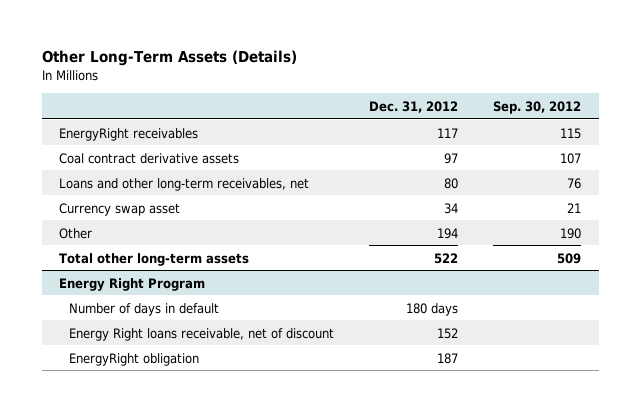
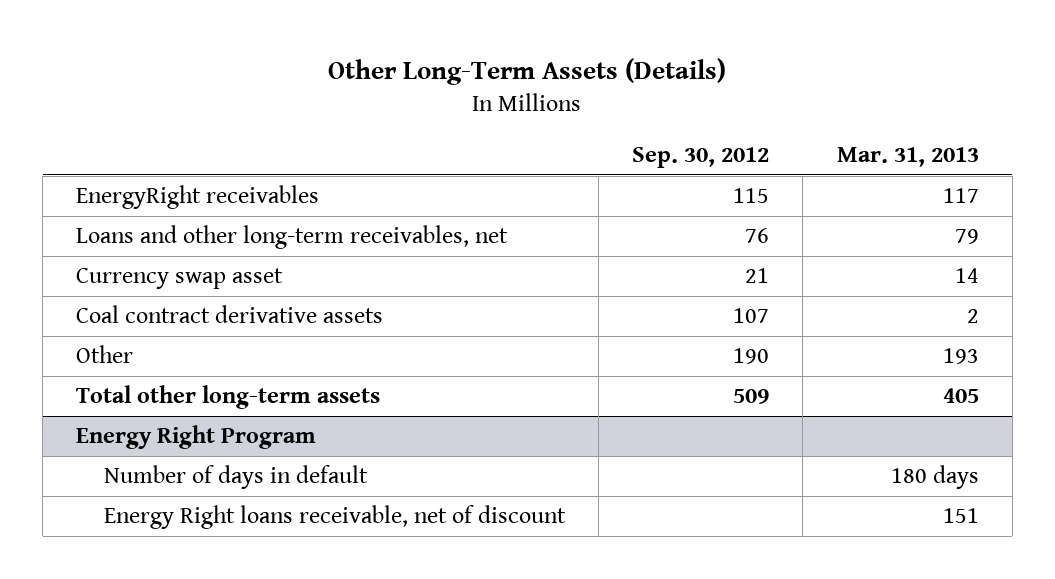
- | Dec. 31, 2012 | Sep. 30, 2012
+ | Sep. 30, 2012 | Mar. 31, 2013
moved down: Coal contract derivative assets | 107 | 2
@ Energy Right Program
- EnergyRight obligation | 187 |

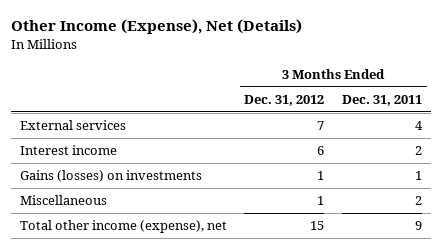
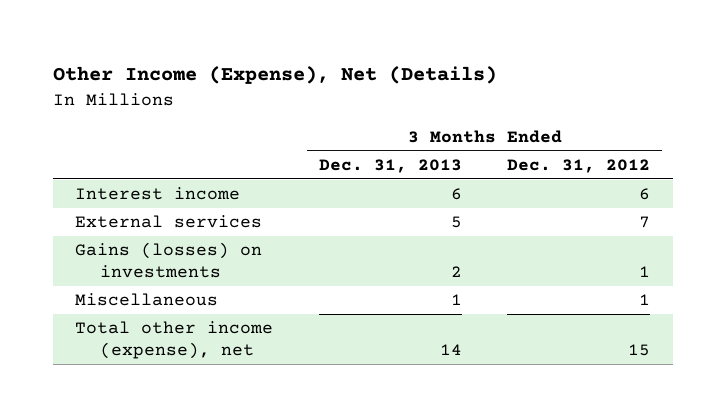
- | 3 Months Ended Dec. 31, 2012 | 3 Months Ended Dec. 31, 2011
+ | 3 Months Ended Dec. 31, 2013 | 3 Months Ended Dec. 31, 2012
moved down: External services | 5 | 7

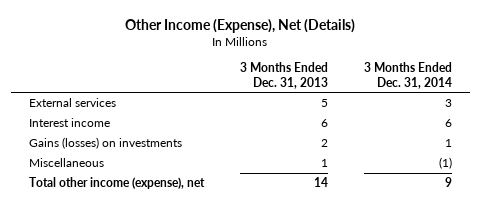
- | 3 Months Ended Dec. 31, 2013 | 3 Months Ended Dec. 31, 2012
+ | 3 Months Ended Dec. 31, 2013 | 3 Months Ended Dec. 31, 2014
moved down: Interest income | 6 | 6

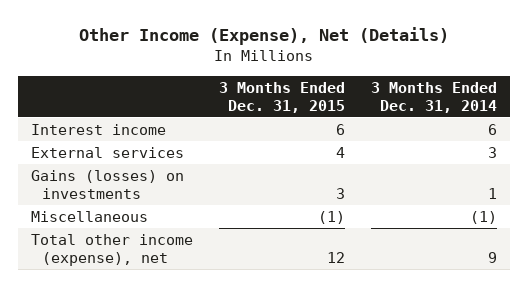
- | 3 Months Ended Dec. 31, 2013 | 3 Months Ended Dec. 31, 2014
+ | 3 Months Ended Dec. 31, 2015 | 3 Months Ended Dec. 31, 2014
moved down: External services | 4 | 3

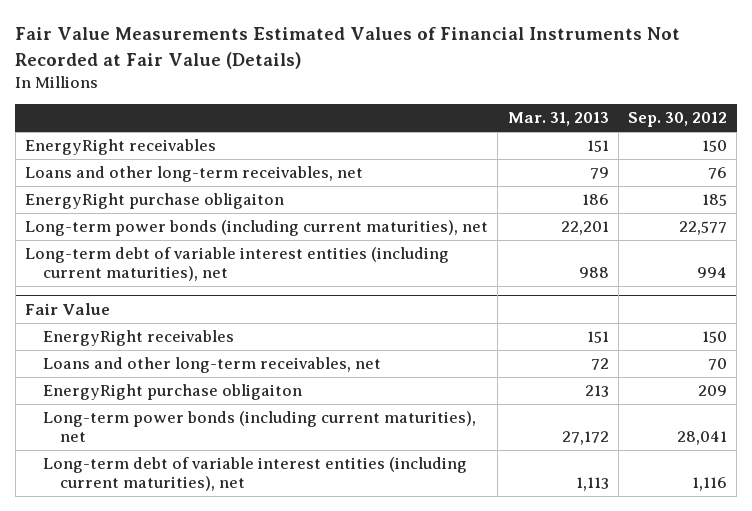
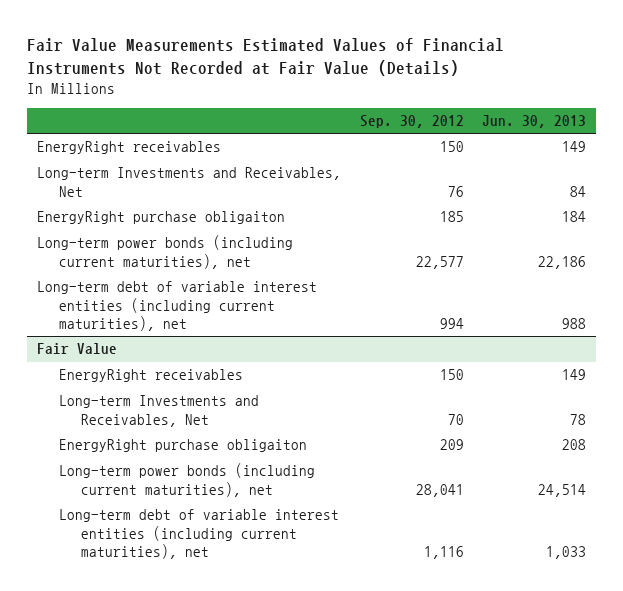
- | Mar. 31, 2013 | Sep. 30, 2012
+ | Sep. 30, 2012 | Jun. 30, 2013
- Loans and other long-term receivables, net | 79 | 76
+ Long-term Investments and Receivables, Net | 76 | 84
@ Fair Value
- Loans and other long-term receivables, net | 72 | 70
+ Long-term Investments and Receivables, Net | 70 | 78

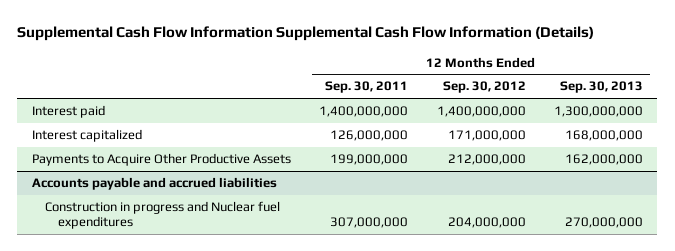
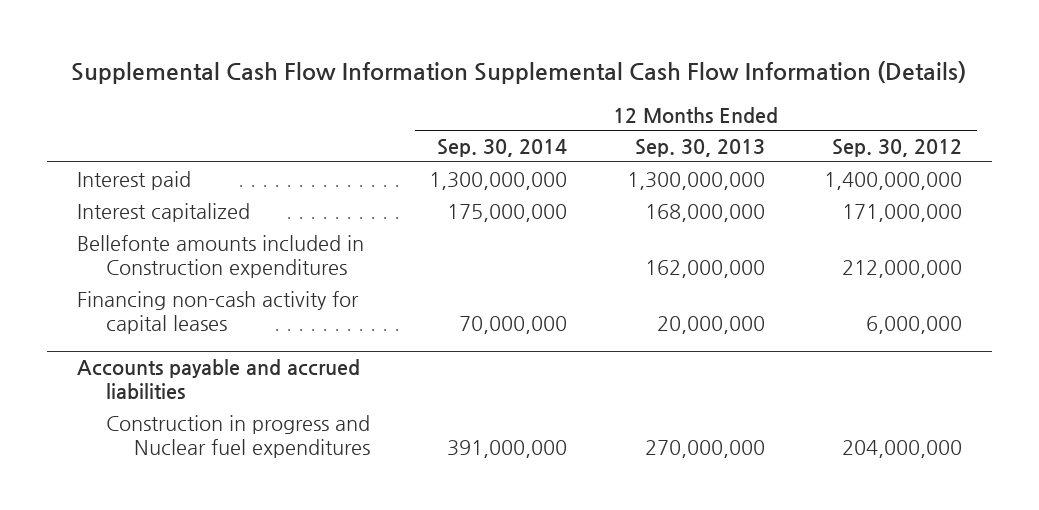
- | 12 Months Ended Sep. 30, 2011 | 12 Months Ended Sep. 30, 2012 | 12 Months Ended Sep. 30, 2013
+ | 12 Months Ended Sep. 30, 2014 | 12 Months Ended Sep. 30, 2013 | 12 Months Ended Sep. 30, 2012
- Payments to Acquire Other Productive Assets | 199,000,000 | 212,000,000 | 162,000,000
+ Bellefonte amounts included in Construction expenditures | | 162,000,000 | 212,000,000
+ Financing non-cash activity for capital leases | 70,000,000 | 20,000,000 | 6,000,000

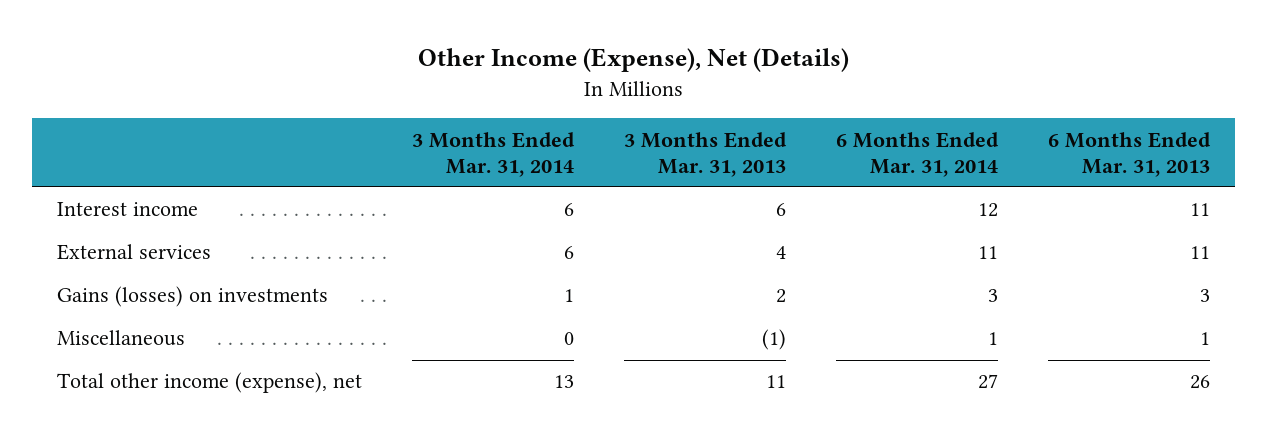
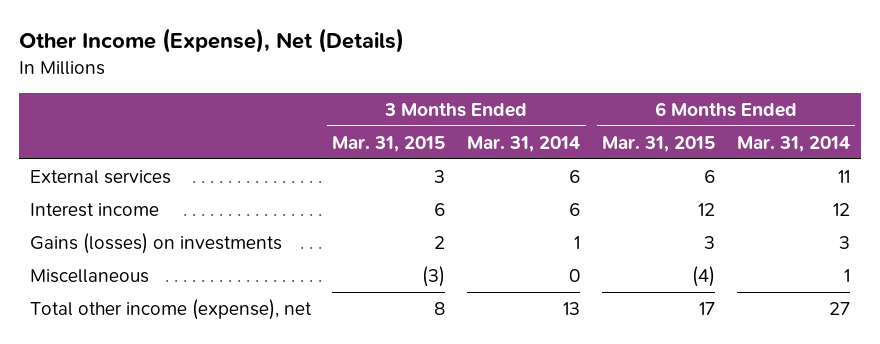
- | 3 Months Ended Mar. 31, 2014 | 3 Months Ended Mar. 31, 2013 | 6 Months Ended Mar. 31, 2014 | 6 Months Ended Mar. 31, 2013
+ | 3 Months Ended Mar. 31, 2015 | 3 Months Ended Mar. 31, 2014 | 6 Months Ended Mar. 31, 2015 | 6 Months Ended Mar. 31, 2014
moved down: Interest income | 6 | 6 | 12 | 12

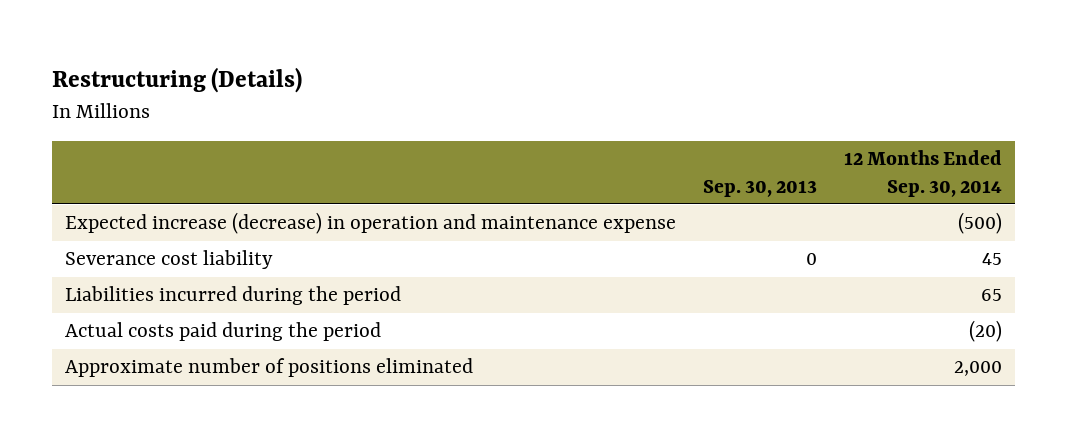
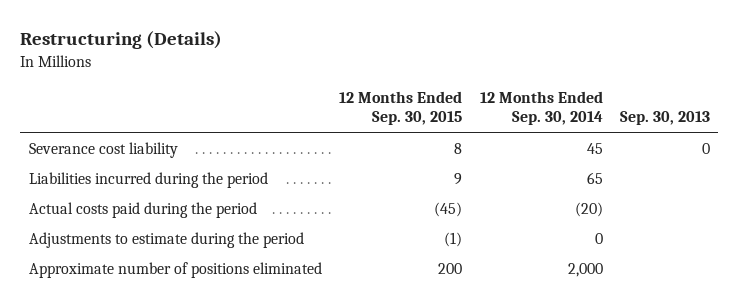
- | Sep. 30, 2013 | 12 Months Ended Sep. 30, 2014
+ | 12 Months Ended Sep. 30, 2015 | 12 Months Ended Sep. 30, 2014 | Sep. 30, 2013
- Expected increase (decrease) in operation and maintenance expense | | (500)
+ Adjustments to estimate during the period | (1) | 0 |

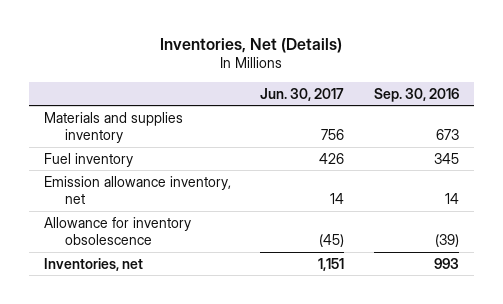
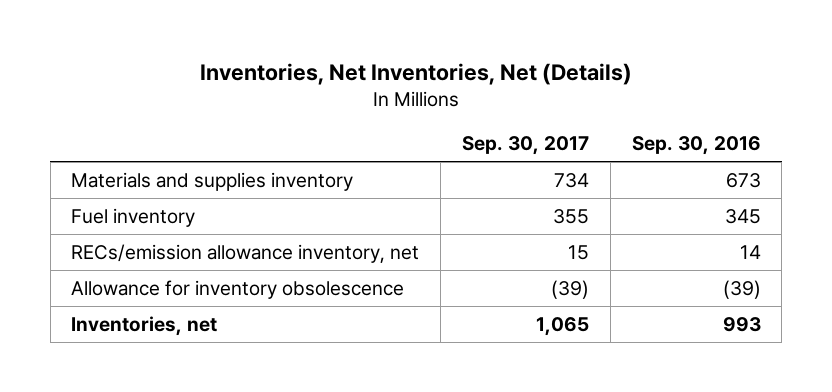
- Inventories, Net (Details)
+ Inventories, Net Inventories, Net (Details)
- | Jun. 30, 2017 | Sep. 30, 2016
+ | Sep. 30, 2017 | Sep. 30, 2016
- Emission allowance inventory, net | 14 | 14
+ RECs/emission allowance inventory, net | 15 | 14

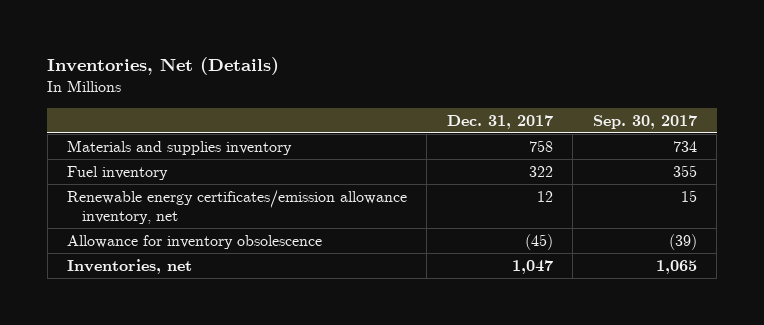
- Inventories, Net Inventories, Net (Details)
+ Inventories, Net (Details)
- | Sep. 30, 2017 | Sep. 30, 2016
+ | Dec. 31, 2017 | Sep. 30, 2017
- RECs/emission allowance inventory, net | 15 | 14
+ Renewable energy certificates/emission allowance inventory, net | 12 | 15

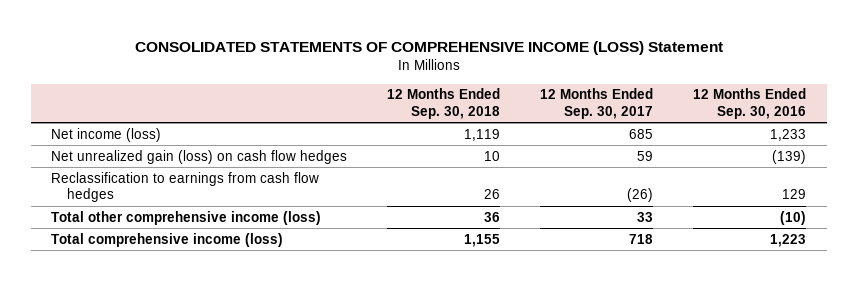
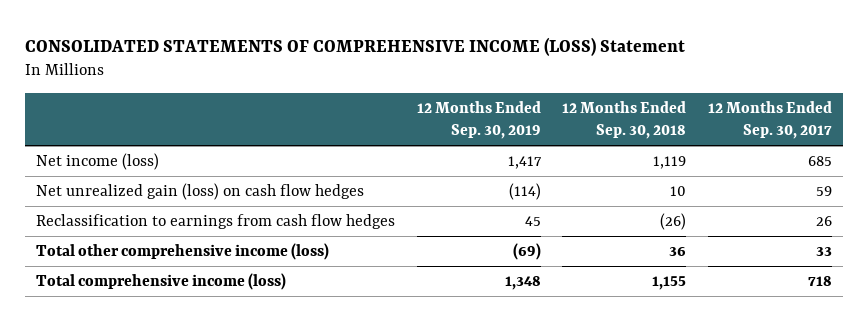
- | 12 Months Ended Sep. 30, 2018 | 12 Months Ended Sep. 30, 2017 | 12 Months Ended Sep. 30, 2016
+ | 12 Months Ended Sep. 30, 2019 | 12 Months Ended Sep. 30, 2018 | 12 Months Ended Sep. 30, 2017
- Reclassification to earnings from cash flow hedges | 26 | (26) | 129
+ Reclassification to earnings from cash flow hedges | 45 | (26) | 26

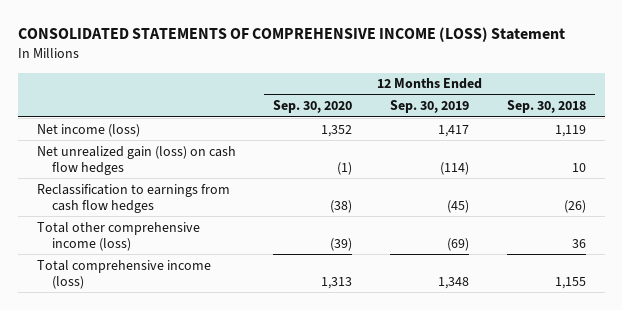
- | 12 Months Ended Sep. 30, 2019 | 12 Months Ended Sep. 30, 2018 | 12 Months Ended Sep. 30, 2017
+ | 12 Months Ended Sep. 30, 2020 | 12 Months Ended Sep. 30, 2019 | 12 Months Ended Sep. 30, 2018
- Reclassification to earnings from cash flow hedges | 45 | (26) | 26
+ Reclassification to earnings from cash flow hedges | (38) | (45) | (26)

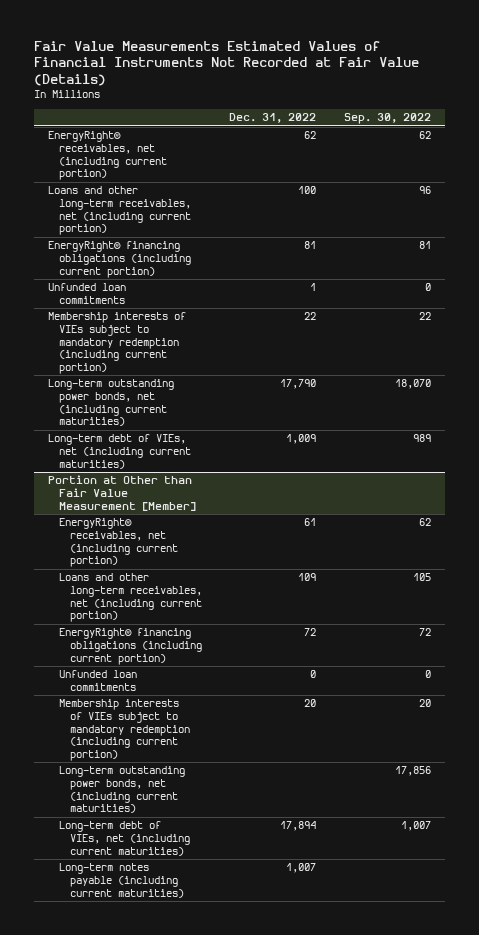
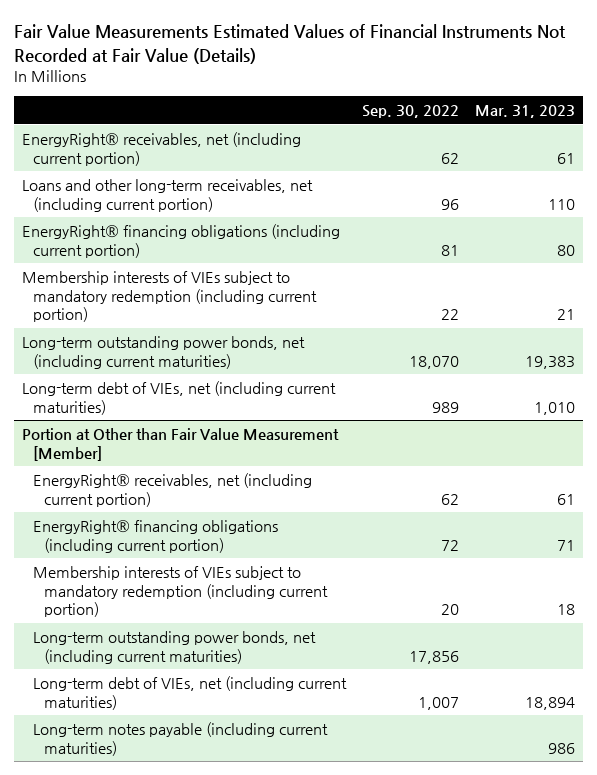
- | Dec. 31, 2022 | Sep. 30, 2022
+ | Sep. 30, 2022 | Mar. 31, 2023
- Unfunded loan commitments | 1 | 0
@ Portion at Other than Fair Value Measurement [Member]
- Loans and other long-term receivables, net (including current portion) | 109 | 105
- Unfunded loan commitments | 0 | 0

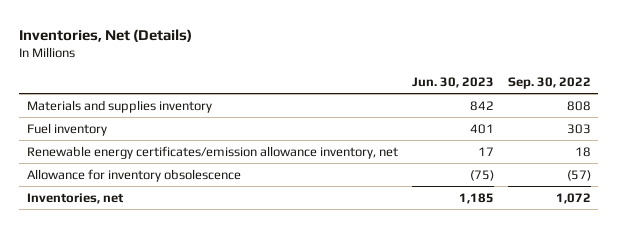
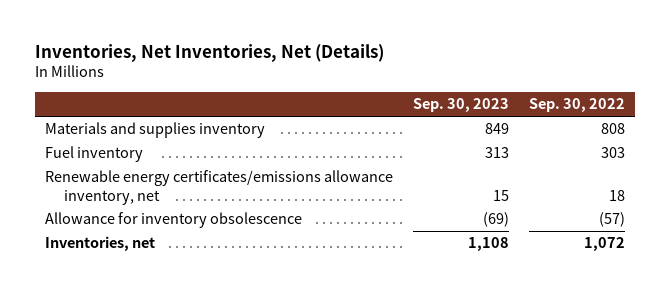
- Inventories, Net (Details)
+ Inventories, Net Inventories, Net (Details)
- | Jun. 30, 2023 | Sep. 30, 2022
+ | Sep. 30, 2023 | Sep. 30, 2022
- Renewable energy certificates/emission allowance inventory, net | 17 | 18
+ Renewable energy certificates/emissions allowance inventory, net | 15 | 18

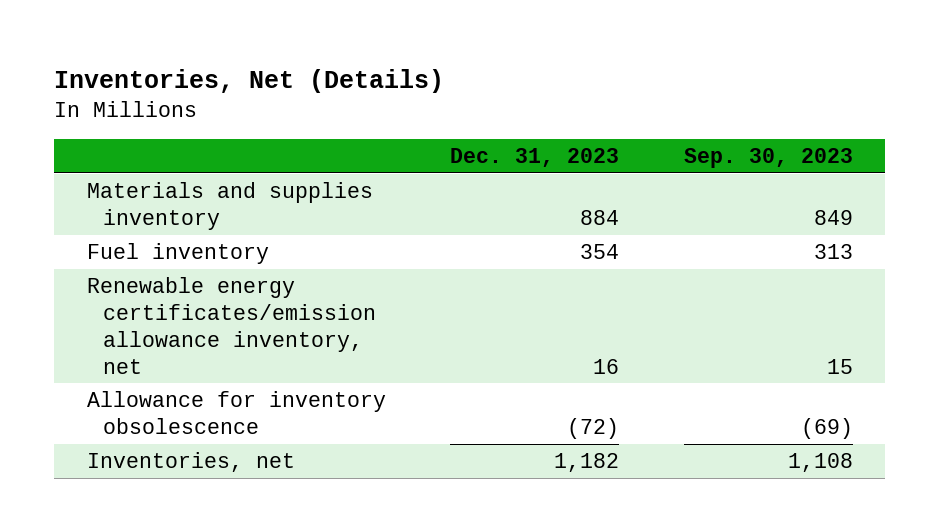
- Inventories, Net Inventories, Net (Details)
+ Inventories, Net (Details)
- | Sep. 30, 2023 | Sep. 30, 2022
+ | Dec. 31, 2023 | Sep. 30, 2023
- Renewable energy certificates/emissions allowance inventory, net | 15 | 18
+ Renewable energy certificates/emission allowance inventory, net | 16 | 15

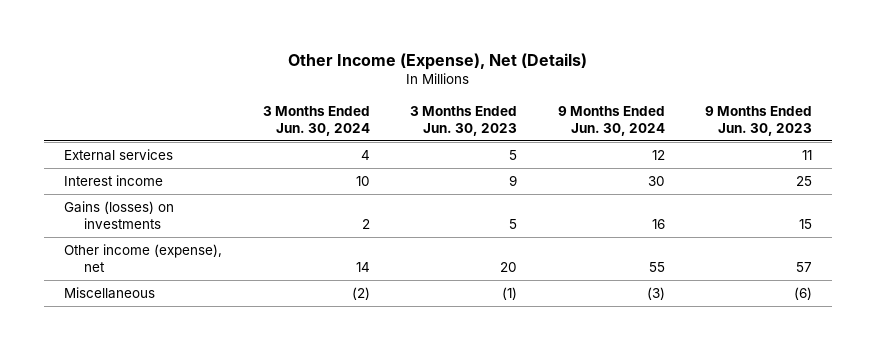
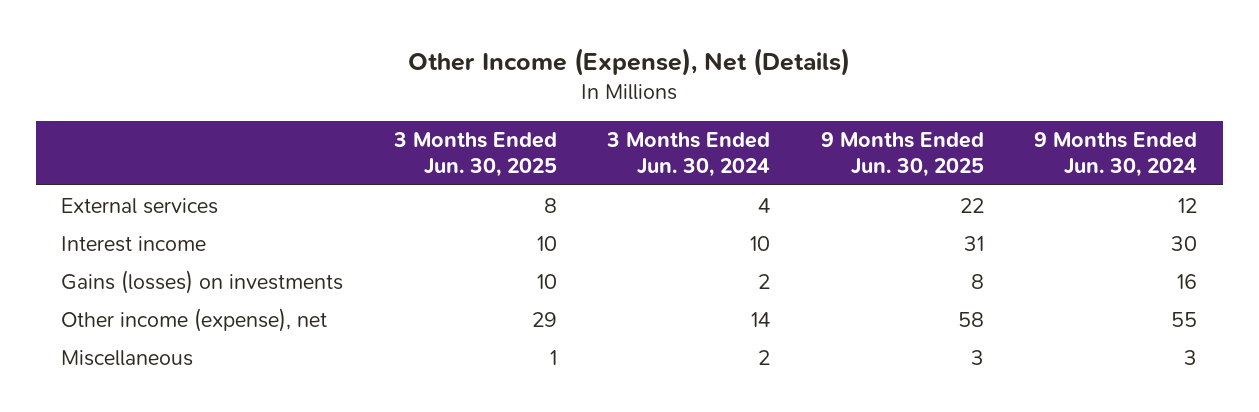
- | 3 Months Ended Jun. 30, 2024 | 3 Months Ended Jun. 30, 2023 | 9 Months Ended Jun. 30, 2024 | 9 Months Ended Jun. 30, 2023
+ | 3 Months Ended Jun. 30, 2025 | 3 Months Ended Jun. 30, 2024 | 9 Months Ended Jun. 30, 2025 | 9 Months Ended Jun. 30, 2024
- Miscellaneous | (2) | (1) | (3) | (6)
+ Miscellaneous | 1 | 2 | 3 | 3

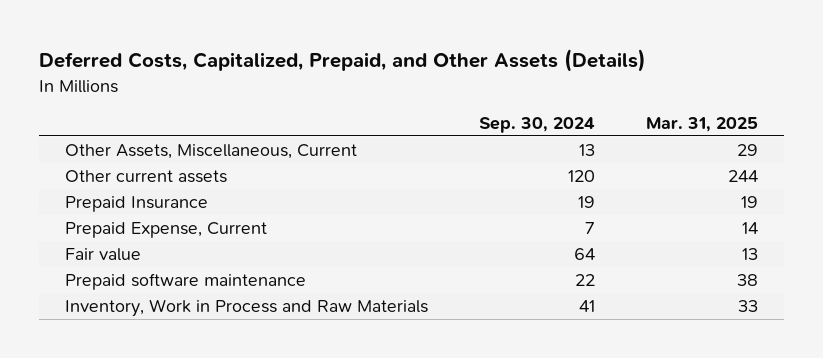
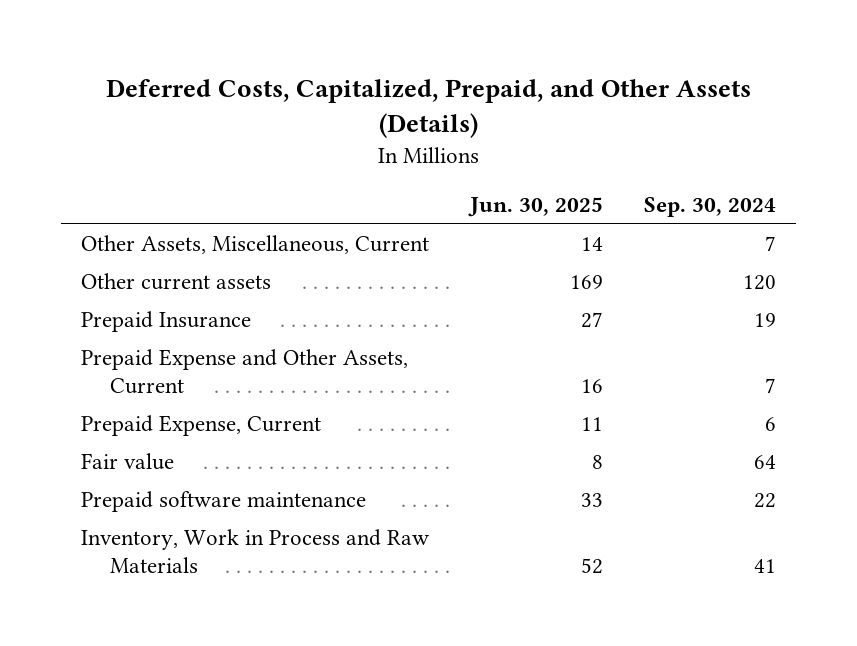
- | Sep. 30, 2024 | Mar. 31, 2025
+ | Jun. 30, 2025 | Sep. 30, 2024
- Other Assets, Miscellaneous, Current | 13 | 29
+ Other Assets, Miscellaneous, Current | 14 | 7
- Prepaid Expense, Current | 7 | 14
+ Prepaid Expense and Other Assets, Current | 16 | 7
+ Prepaid Expense, Current | 11 | 6

